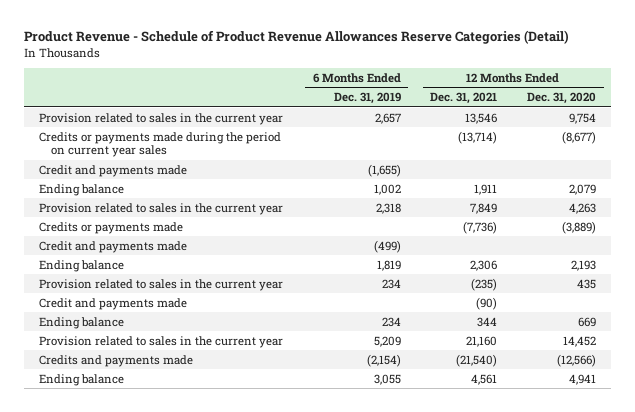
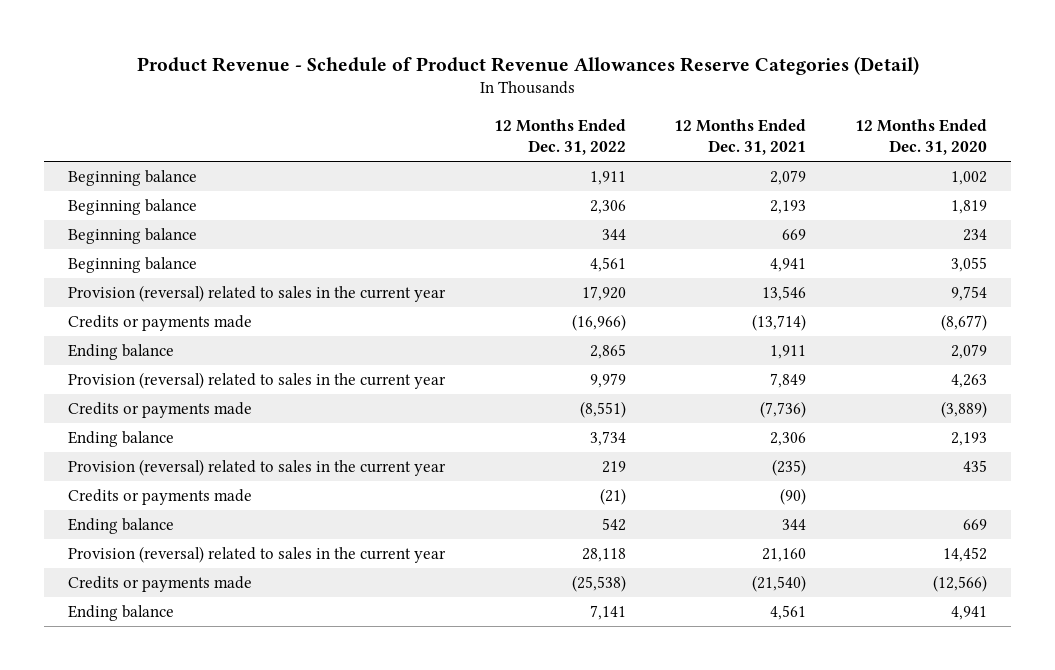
- | 6 Months Ended Dec. 31, 2019 | 12 Months Ended Dec. 31, 2021 | 12 Months Ended Dec. 31, 2020
+ | 12 Months Ended Dec. 31, 2022 | 12 Months Ended Dec. 31, 2021 | 12 Months Ended Dec. 31, 2020
- Provision related to sales in the current year | 2,657 | 13,546 | 9,754
- Credits or payments made during the period on current year sales | | (13,714) | (8,677)
- Credit and payments made | (1,655) | |
+ Beginning balance | 1,911 | 2,079 | 1,002
+ Beginning balance | 2,306 | 2,193 | 1,819
+ Beginning balance | 344 | 669 | 234
+ Beginning balance | 4,561 | 4,941 | 3,055
+ Provision (reversal) related to sales in the current year | 17,920 | 13,546 | 9,754
+ Credits or payments made | (16,966) | (13,714) | (8,677)
- Provision related to sales in the current year | 2,318 | 7,849 | 4,263
+ Provision (reversal) related to sales in the current year | 9,979 | 7,849 | 4,263
- Credit and payments made | (499) | |
- Provision related to sales in the current year | 234 | (235) | 435
- Credit and payments made | | (90) |
+ Provision (reversal) related to sales in the current year | 219 | (235) | 435
+ Credits or payments made | (21) | (90) |
- Provision related to sales in the current year | 5,209 | 21,160 | 14,452
- Credits and payments made | (2,154) | (21,540) | (12,566)
+ Provision (reversal) related to sales in the current year | 28,118 | 21,160 | 14,452
+ Credits or payments made | (25,538) | (21,540) | (12,566)

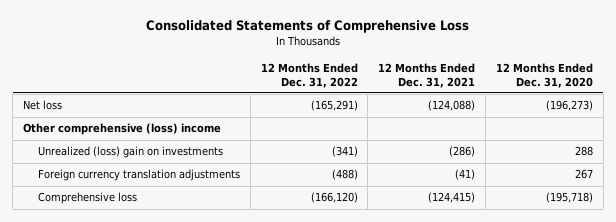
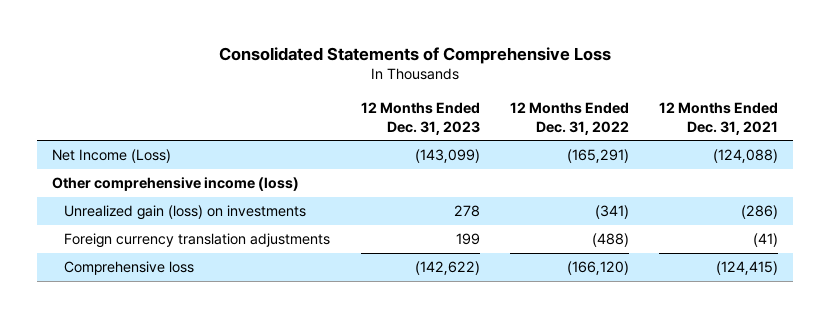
- | 12 Months Ended Dec. 31, 2022 | 12 Months Ended Dec. 31, 2021 | 12 Months Ended Dec. 31, 2020
+ | 12 Months Ended Dec. 31, 2023 | 12 Months Ended Dec. 31, 2022 | 12 Months Ended Dec. 31, 2021
- Net loss | (165,291) | (124,088) | (196,273)
- Other comprehensive (loss) income
- Unrealized (loss) gain on investments | (341) | (286) | 288
+ Net Income (Loss) | (143,099) | (165,291) | (124,088)
+ Other comprehensive income (loss)
+ Unrealized gain (loss) on investments | 278 | (341) | (286)

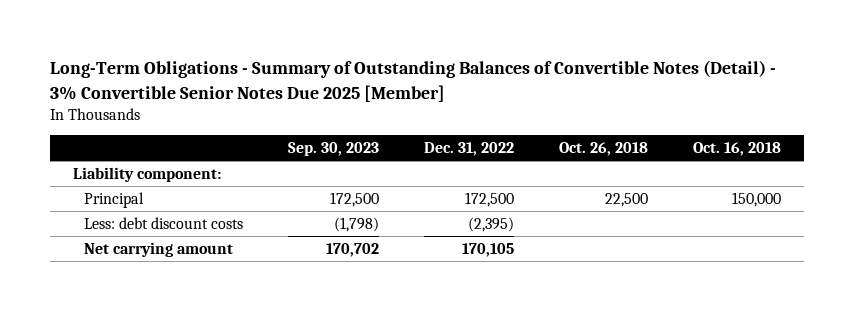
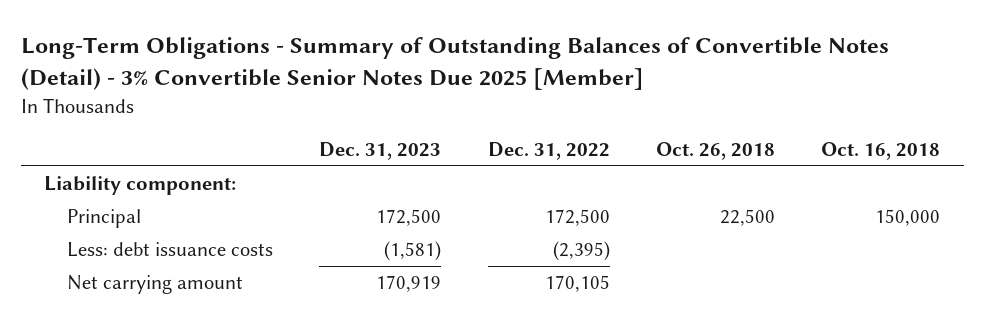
- | Sep. 30, 2023 | Dec. 31, 2022 | Oct. 26, 2018 | Oct. 16, 2018
+ | Dec. 31, 2023 | Dec. 31, 2022 | Oct. 26, 2018 | Oct. 16, 2018
- Less: debt discount costs | (1,798) | (2,395) | |
+ Less: debt issuance costs | (1,581) | (2,395) | |

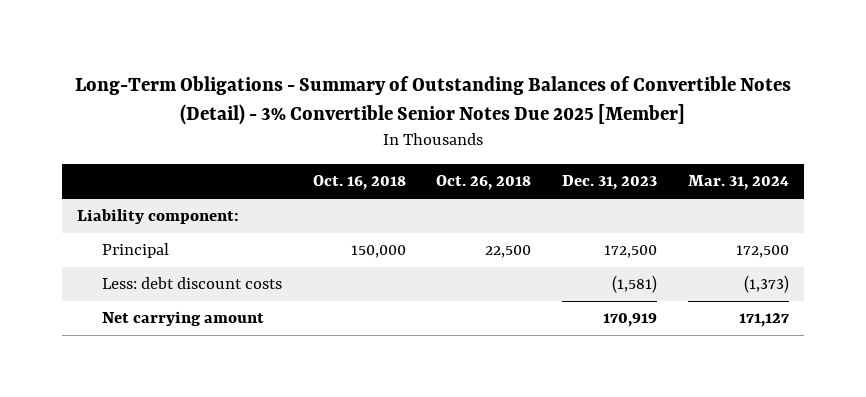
- | Dec. 31, 2023 | Dec. 31, 2022 | Oct. 26, 2018 | Oct. 16, 2018
+ | Oct. 16, 2018 | Oct. 26, 2018 | Dec. 31, 2023 | Mar. 31, 2024
- Less: debt issuance costs | (1,581) | (2,395) | |
+ Less: debt discount costs | | | (1,581) | (1,373)

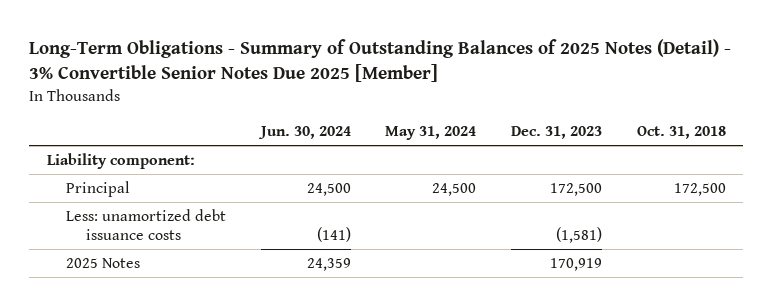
- Long-Term Obligations - Summary of Outstanding Balances of Convertible Notes (Detail) - 3% Convertible Senior Notes Due 2025 [Member]
+ Long-Term Obligations - Summary of Outstanding Balances of 2025 Notes (Detail) - 3% Convertible Senior Notes Due 2025 [Member]
- | Oct. 16, 2018 | Oct. 26, 2018 | Dec. 31, 2023 | Mar. 31, 2024
+ | Jun. 30, 2024 | May 31, 2024 | Dec. 31, 2023 | Oct. 31, 2018
- Less: debt discount costs | | | (1,581) | (1,373)
- Net carrying amount | | | 170,919 | 171,127
+ Less: unamortized debt issuance costs | (141) | | (1,581) |
+ 2025 Notes | 24,359 | | 170,919 |

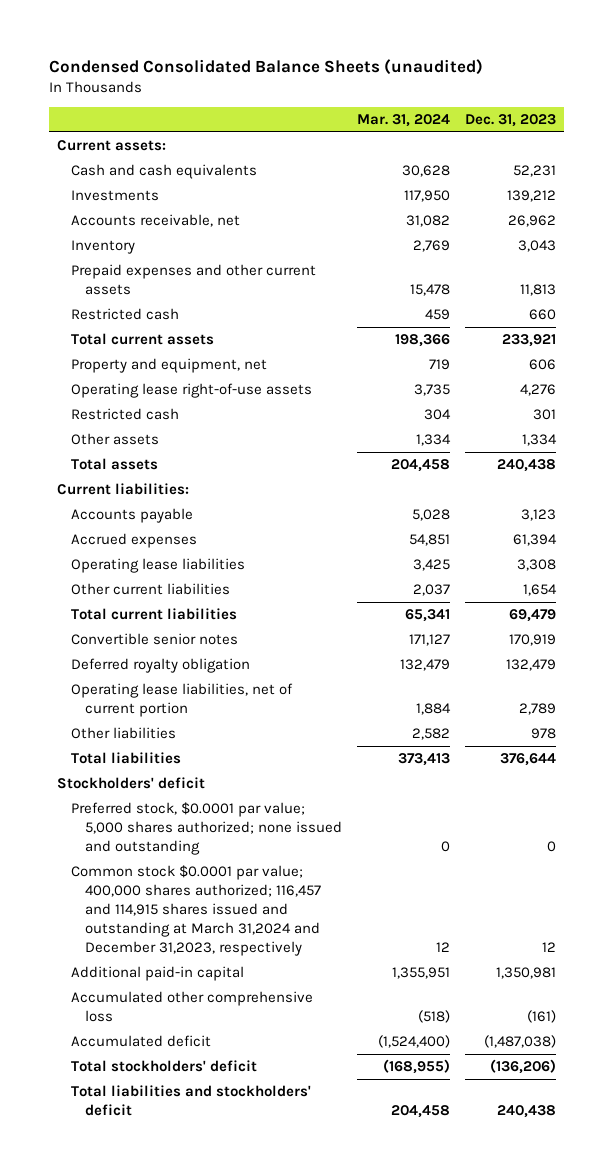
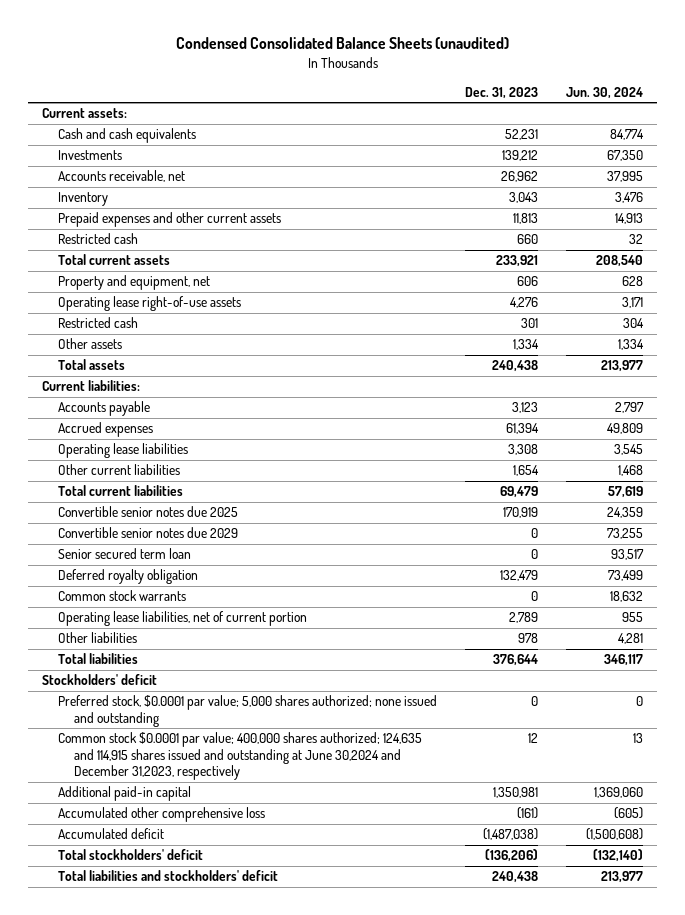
- | Mar. 31, 2024 | Dec. 31, 2023
+ | Dec. 31, 2023 | Jun. 30, 2024
- Convertible senior notes | 171,127 | 170,919
+ Convertible senior notes due 2025 | 170,919 | 24,359
+ Convertible senior notes due 2029 | 0 | 73,255
+ Senior secured term loan | 0 | 93,517
+ Common stock warrants | 0 | 18,632
- Common stock $0.0001 par value; 400,000 shares authorized; 116,457 and 114,915 shares issued and outstanding at March 31,2024 and December 31,2023, respectively | 12 | 12
+ Common stock $0.0001 par value; 400,000 shares authorized; 124,635 and 114,915 shares issued and outstanding at June 30,2024 and December 31,2023, respectively | 12 | 13

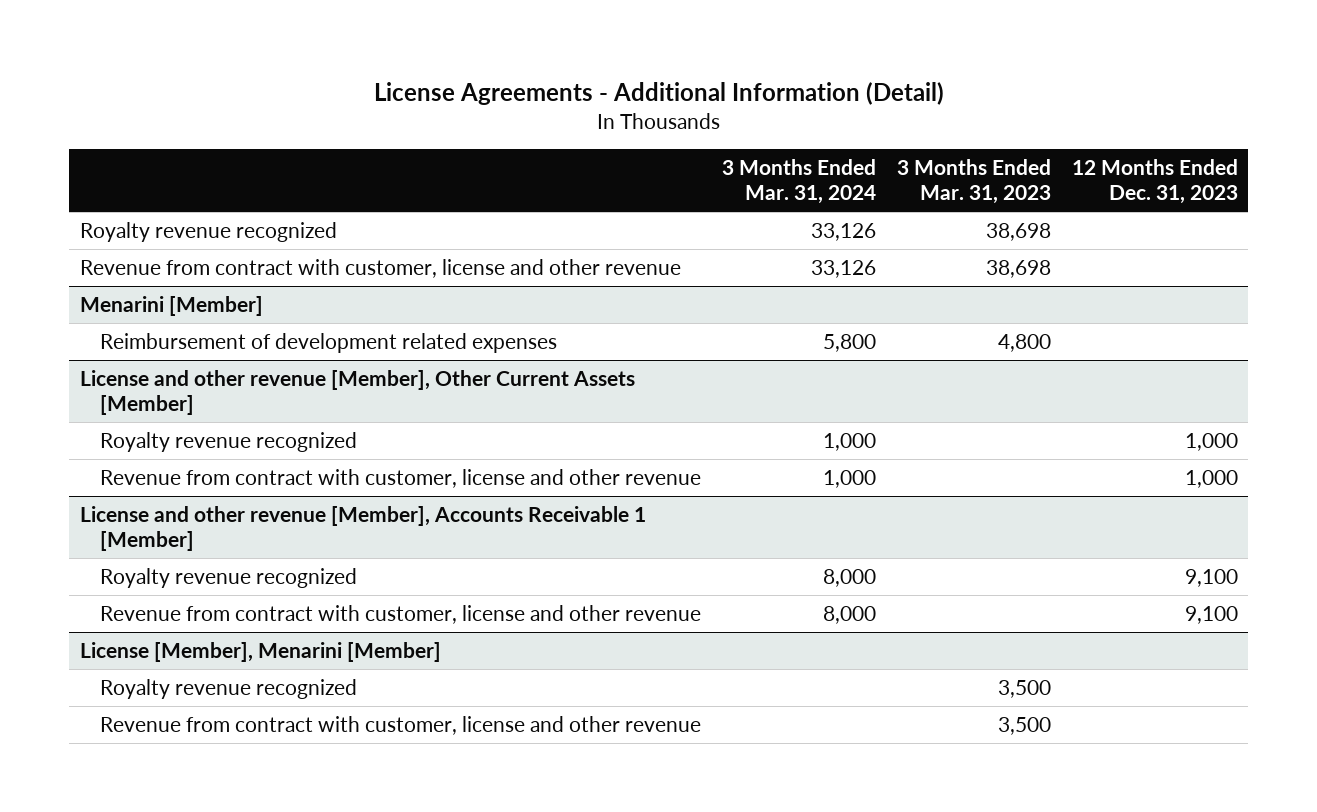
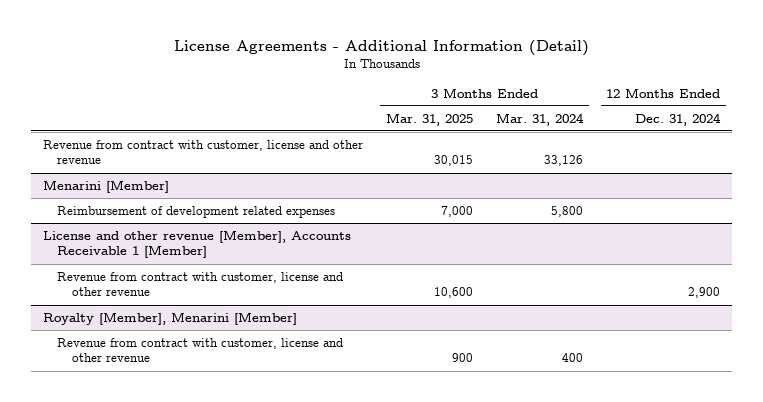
- | 3 Months Ended Mar. 31, 2024 | 3 Months Ended Mar. 31, 2023 | 12 Months Ended Dec. 31, 2023
+ | 3 Months Ended Mar. 31, 2025 | 3 Months Ended Mar. 31, 2024 | 12 Months Ended Dec. 31, 2024
- Royalty revenue recognized | 33,126 | 38,698 |
- License and other revenue [Member], Other Current Assets [Member]
- Royalty revenue recognized | 1,000 | | 1,000
- Revenue from contract with customer, license and other revenue | 1,000 | | 1,000
@ License and other revenue [Member], Accounts Receivable 1 [Member]
- Royalty revenue recognized | 8,000 | | 9,100
- Revenue from contract with customer, license and other revenue | 8,000 | | 9,100
- License [Member], Menarini [Member]
- Royalty revenue recognized | | 3,500 |
+ Royalty [Member], Menarini [Member]
+ Revenue from contract with customer, license and other revenue | 900 | 400 |

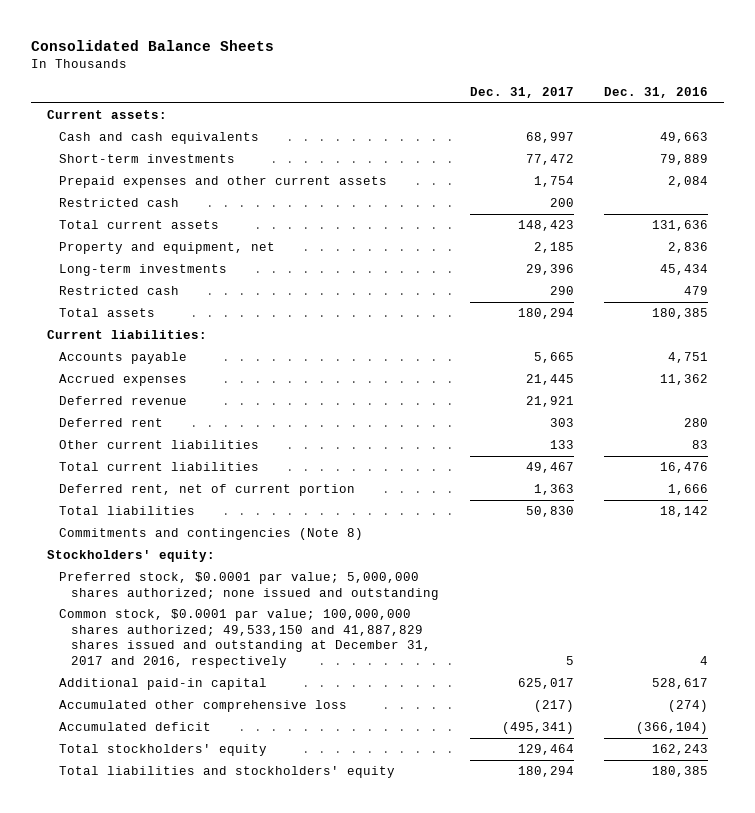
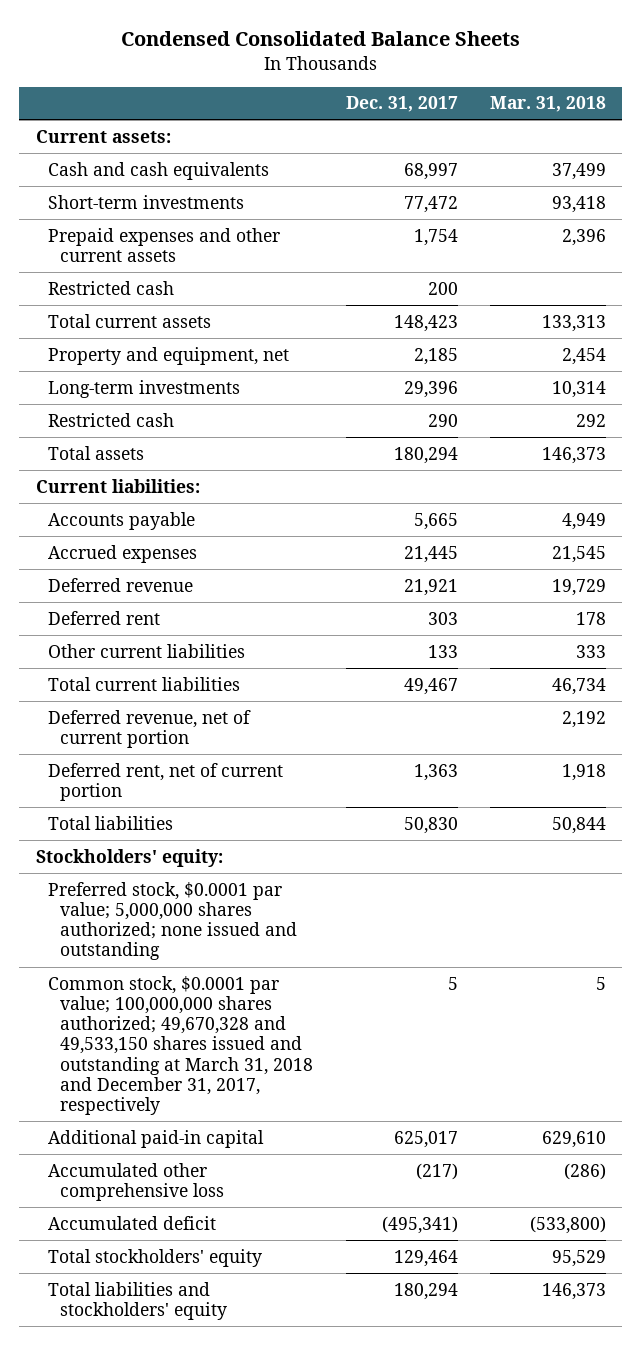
- Consolidated Balance Sheets
+ Condensed Consolidated Balance Sheets
- | Dec. 31, 2017 | Dec. 31, 2016
+ | Dec. 31, 2017 | Mar. 31, 2018
+ Deferred revenue, net of current portion | | 2,192
- Commitments and contingencies (Note 8)
- Common stock, $0.0001 par value; 100,000,000 shares authorized; 49,533,150 and 41,887,829 shares issued and outstanding at December 31, 2017 and 2016, respectively | 5 | 4
+ Common stock, $0.0001 par value; 100,000,000 shares authorized; 49,670,328 and 49,533,150 shares issued and outstanding at March 31, 2018 and December 31, 2017, respectively | 5 | 5

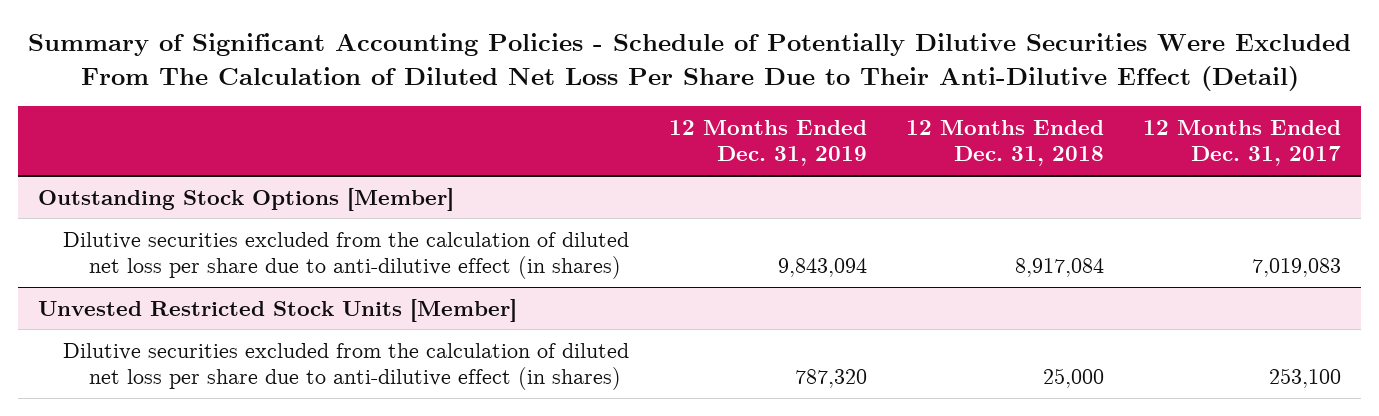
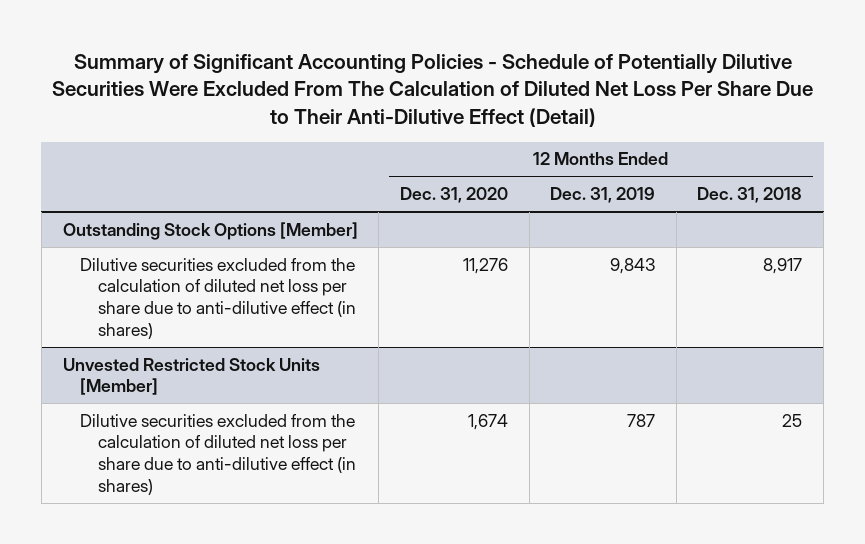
- | 12 Months Ended Dec. 31, 2019 | 12 Months Ended Dec. 31, 2018 | 12 Months Ended Dec. 31, 2017
+ | 12 Months Ended Dec. 31, 2020 | 12 Months Ended Dec. 31, 2019 | 12 Months Ended Dec. 31, 2018
@ Outstanding Stock Options [Member]
- Dilutive securities excluded from the calculation of diluted net loss per share due to anti-dilutive effect (in shares) | 9,843,094 | 8,917,084 | 7,019,083
+ Dilutive securities excluded from the calculation of diluted net loss per share due to anti-dilutive effect (in shares) | 11,276 | 9,843 | 8,917
@ Unvested Restricted Stock Units [Member]
- Dilutive securities excluded from the calculation of diluted net loss per share due to anti-dilutive effect (in shares) | 787,320 | 25,000 | 253,100
+ Dilutive securities excluded from the calculation of diluted net loss per share due to anti-dilutive effect (in shares) | 1,674 | 787 | 25

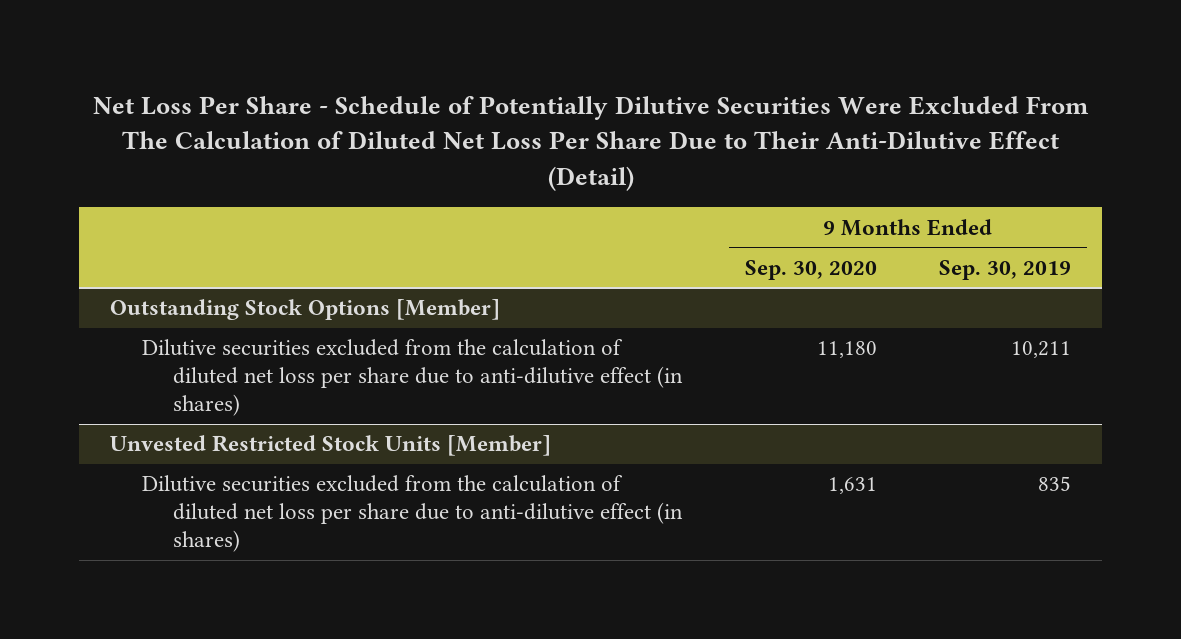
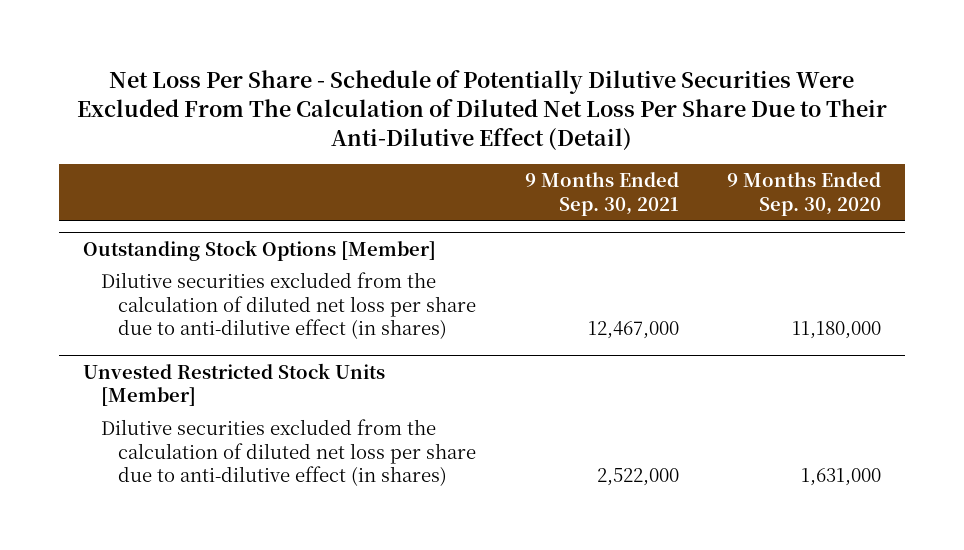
- | 9 Months Ended Sep. 30, 2020 | 9 Months Ended Sep. 30, 2019
+ | 9 Months Ended Sep. 30, 2021 | 9 Months Ended Sep. 30, 2020
@ Outstanding Stock Options [Member]
- Dilutive securities excluded from the calculation of diluted net loss per share due to anti-dilutive effect (in shares) | 11,180 | 10,211
+ Dilutive securities excluded from the calculation of diluted net loss per share due to anti-dilutive effect (in shares) | 12,467,000 | 11,180,000
@ Unvested Restricted Stock Units [Member]
- Dilutive securities excluded from the calculation of diluted net loss per share due to anti-dilutive effect (in shares) | 1,631 | 835
+ Dilutive securities excluded from the calculation of diluted net loss per share due to anti-dilutive effect (in shares) | 2,522,000 | 1,631,000

